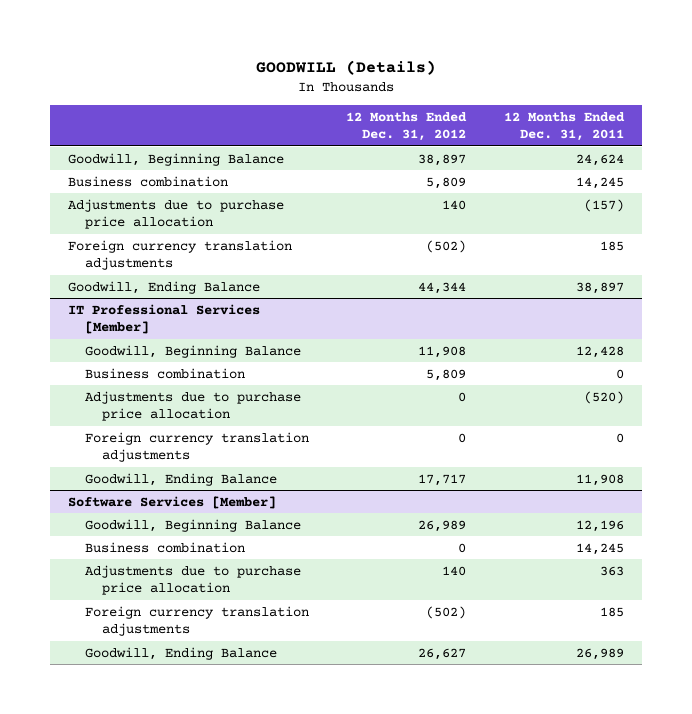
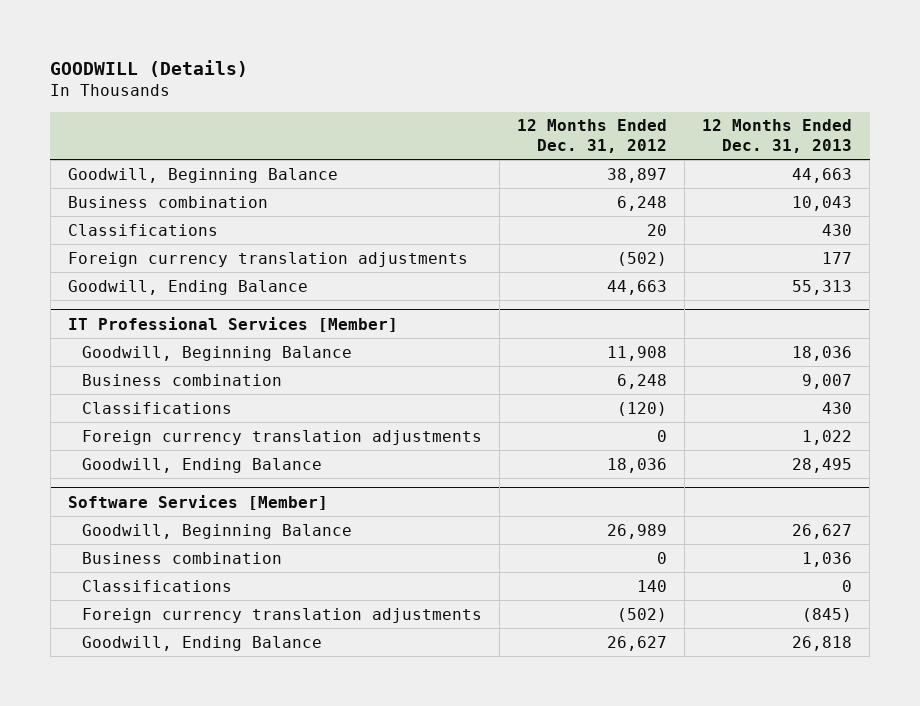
- | 12 Months Ended Dec. 31, 2012 | 12 Months Ended Dec. 31, 2011
+ | 12 Months Ended Dec. 31, 2012 | 12 Months Ended Dec. 31, 2013
- Business combination | 5,809 | 14,245
- Adjustments due to purchase price allocation | 140 | (157)
+ Business combination | 6,248 | 10,043
+ Classifications | 20 | 430
- Goodwill, Ending Balance | 44,344 | 38,897
+ Goodwill, Ending Balance | 44,663 | 55,313
@ IT Professional Services [Member]
- Business combination | 5,809 | 0
- Adjustments due to purchase price allocation | 0 | (520)
+ Business combination | 6,248 | 9,007
+ Classifications | (120) | 430
- Goodwill, Ending Balance | 17,717 | 11,908
+ Goodwill, Ending Balance | 18,036 | 28,495
@ Software Services [Member]
- Adjustments due to purchase price allocation | 140 | 363
+ Classifications | 140 | 0

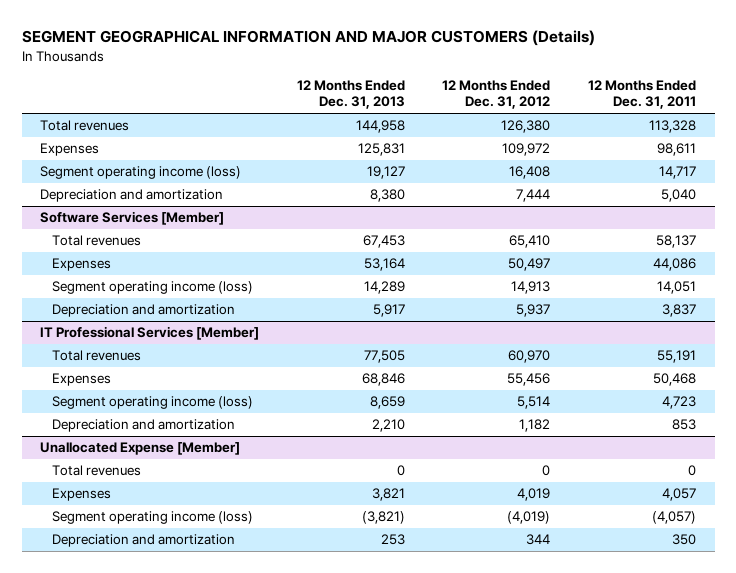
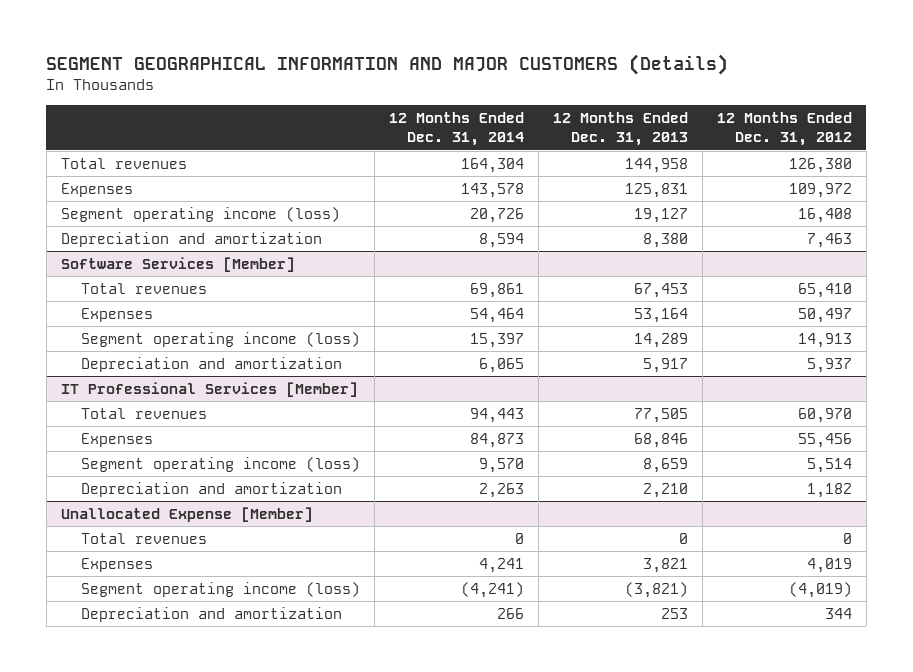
- | 12 Months Ended Dec. 31, 2013 | 12 Months Ended Dec. 31, 2012 | 12 Months Ended Dec. 31, 2011
+ | 12 Months Ended Dec. 31, 2014 | 12 Months Ended Dec. 31, 2013 | 12 Months Ended Dec. 31, 2012
- Depreciation and amortization | 8,380 | 7,444 | 5,040
+ Depreciation and amortization | 8,594 | 8,380 | 7,463

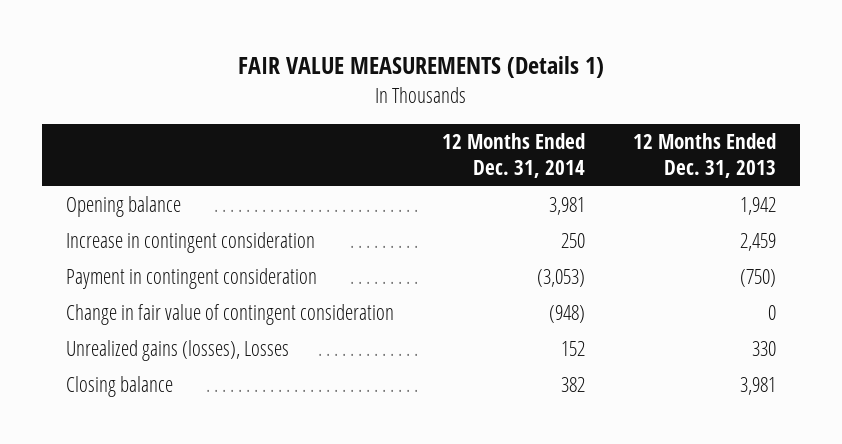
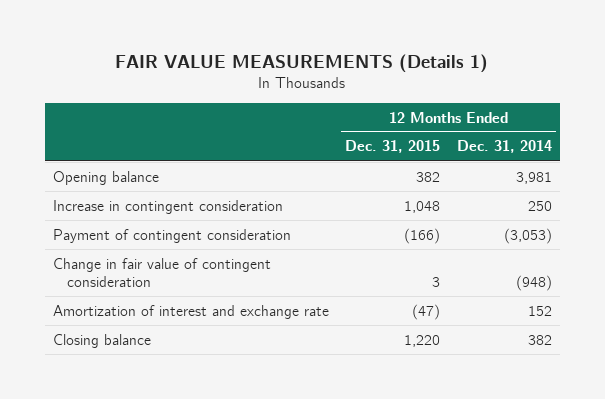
- | 12 Months Ended Dec. 31, 2014 | 12 Months Ended Dec. 31, 2013
+ | 12 Months Ended Dec. 31, 2015 | 12 Months Ended Dec. 31, 2014
- Payment in contingent consideration | (3,053) | (750)
+ Payment of contingent consideration | (166) | (3,053)
- Unrealized gains (losses), Losses | 152 | 330
+ Amortization of interest and exchange rate | (47) | 152

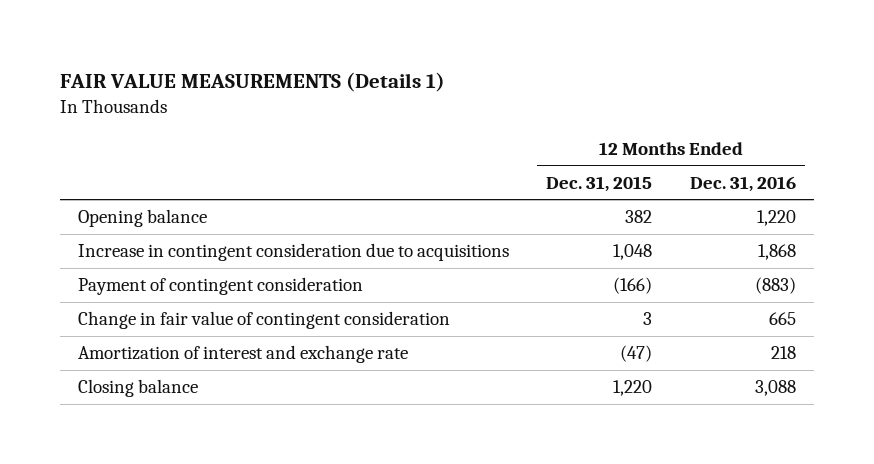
- | 12 Months Ended Dec. 31, 2015 | 12 Months Ended Dec. 31, 2014
+ | 12 Months Ended Dec. 31, 2015 | 12 Months Ended Dec. 31, 2016
- Increase in contingent consideration | 1,048 | 250
+ Increase in contingent consideration due to acquisitions | 1,048 | 1,868

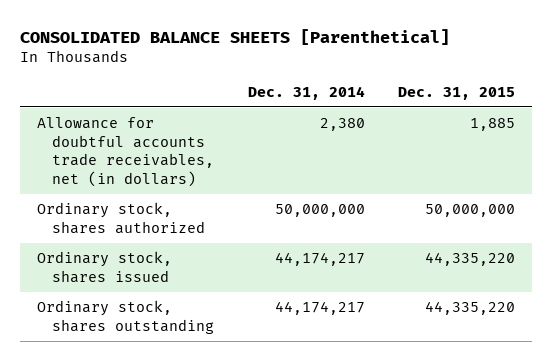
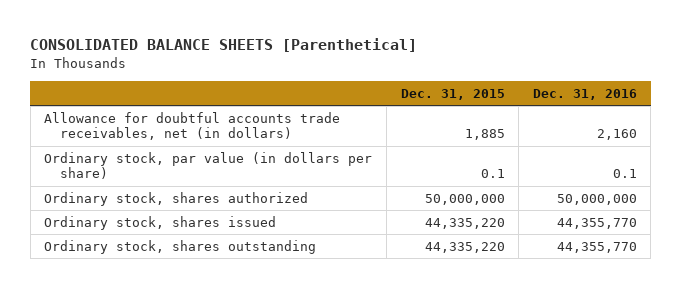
- | Dec. 31, 2014 | Dec. 31, 2015
+ | Dec. 31, 2015 | Dec. 31, 2016
+ Ordinary stock, par value (in dollars per share) | 0.1 | 0.1

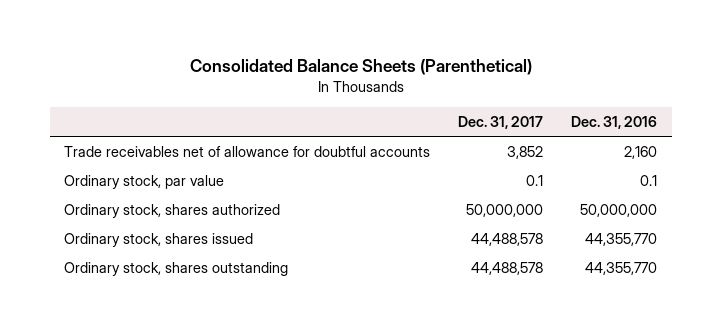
- CONSOLIDATED BALANCE SHEETS [Parenthetical]
+ Consolidated Balance Sheets (Parenthetical)
- | Dec. 31, 2015 | Dec. 31, 2016
+ | Dec. 31, 2017 | Dec. 31, 2016
- Allowance for doubtful accounts trade receivables, net (in dollars) | 1,885 | 2,160
- Ordinary stock, par value (in dollars per share) | 0.1 | 0.1
+ Trade receivables net of allowance for doubtful accounts | 3,852 | 2,160
+ Ordinary stock, par value | 0.1 | 0.1

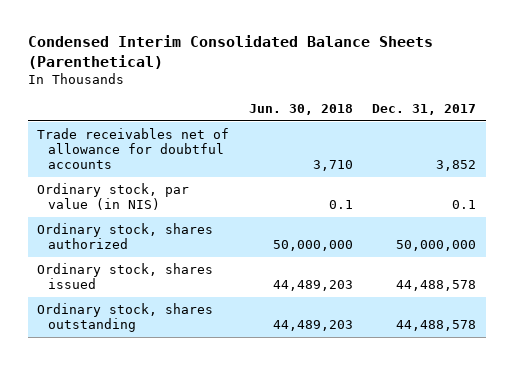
- Consolidated Balance Sheets (Parenthetical)
+ Condensed Interim Consolidated Balance Sheets (Parenthetical)
- | Dec. 31, 2017 | Dec. 31, 2016
+ | Jun. 30, 2018 | Dec. 31, 2017
- Ordinary stock, par value | 0.1 | 0.1
+ Ordinary stock, par value (in NIS) | 0.1 | 0.1

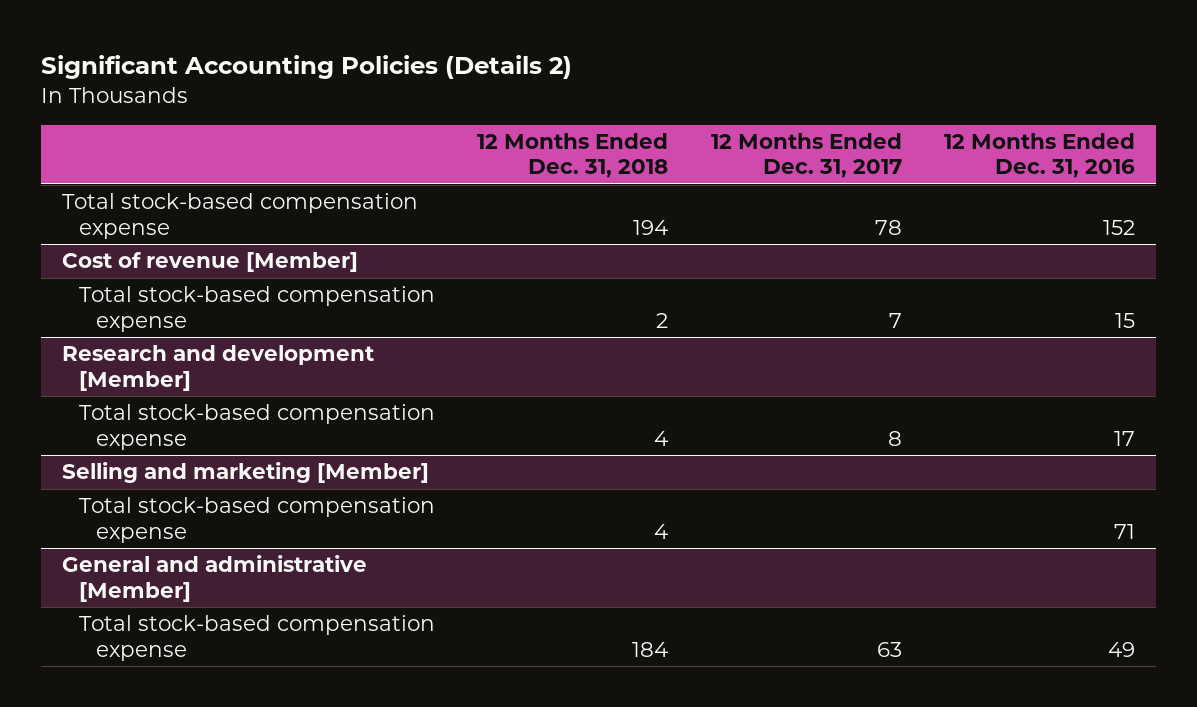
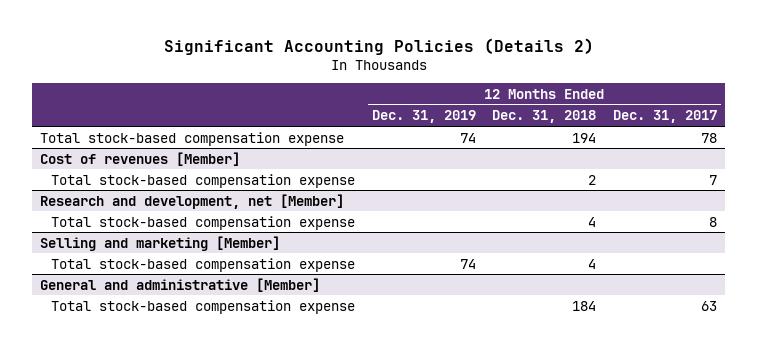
- | 12 Months Ended Dec. 31, 2018 | 12 Months Ended Dec. 31, 2017 | 12 Months Ended Dec. 31, 2016
+ | 12 Months Ended Dec. 31, 2019 | 12 Months Ended Dec. 31, 2018 | 12 Months Ended Dec. 31, 2017
- Cost of revenue [Member]
+ Cost of revenues [Member]
- Research and development [Member]
+ Research and development, net [Member]

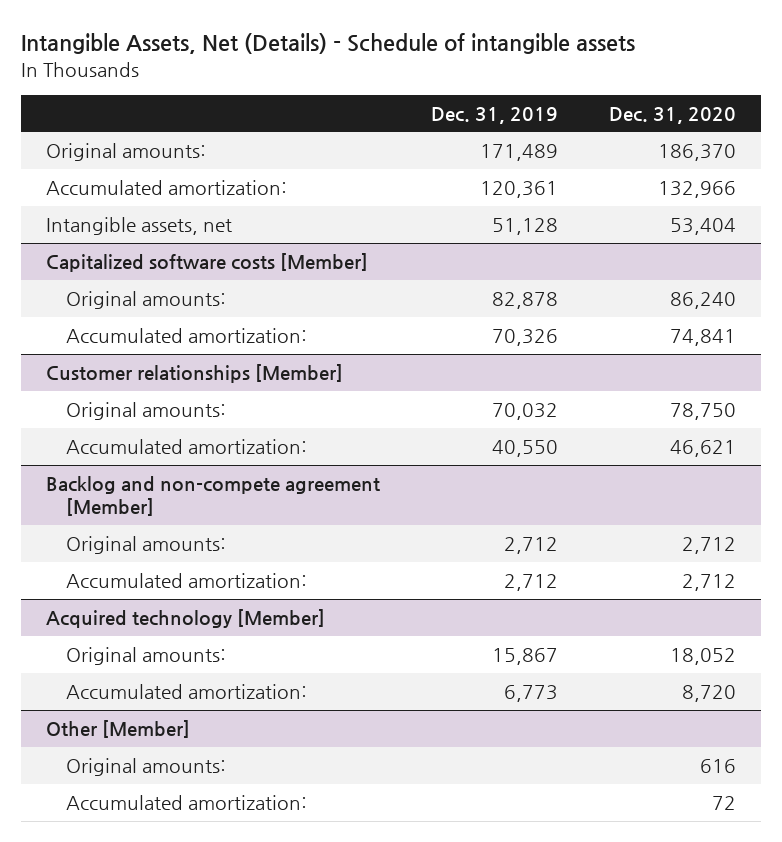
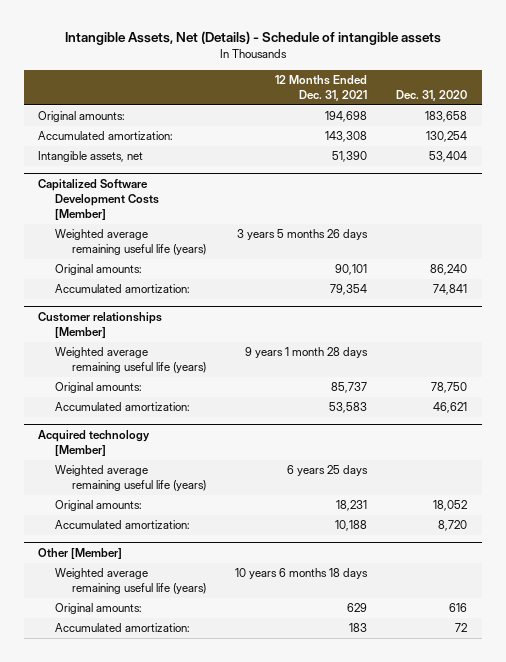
- | Dec. 31, 2019 | Dec. 31, 2020
+ | 12 Months Ended Dec. 31, 2021 | Dec. 31, 2020
- Original amounts: | 171,489 | 186,370
- Accumulated amortization: | 120,361 | 132,966
+ Original amounts: | 194,698 | 183,658
+ Accumulated amortization: | 143,308 | 130,254
- Capitalized software costs [Member]
+ Capitalized Software Development Costs [Member]
+ Weighted average remaining useful life (years) | 3 years 5 months 26 days |
@ Customer relationships [Member]
+ Weighted average remaining useful life (years) | 9 years 1 month 28 days |
- Backlog and non-compete agreement [Member]
- Original amounts: | 2,712 | 2,712
- Accumulated amortization: | 2,712 | 2,712
@ Acquired technology [Member]
+ Weighted average remaining useful life (years) | 6 years 25 days |
@ Other [Member]
+ Weighted average remaining useful life (years) | 10 years 6 months 18 days |

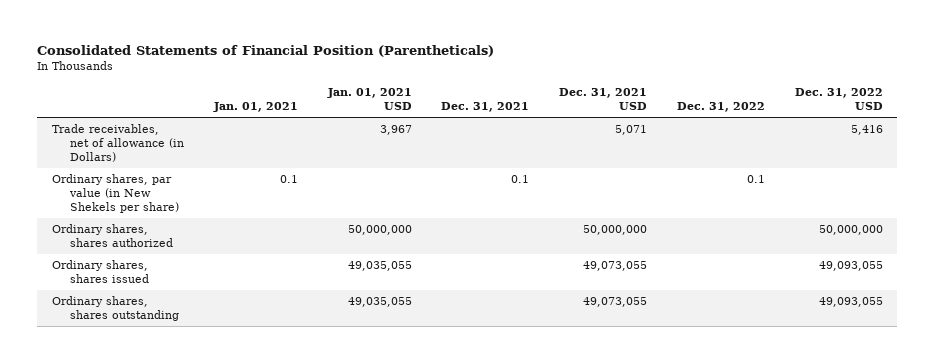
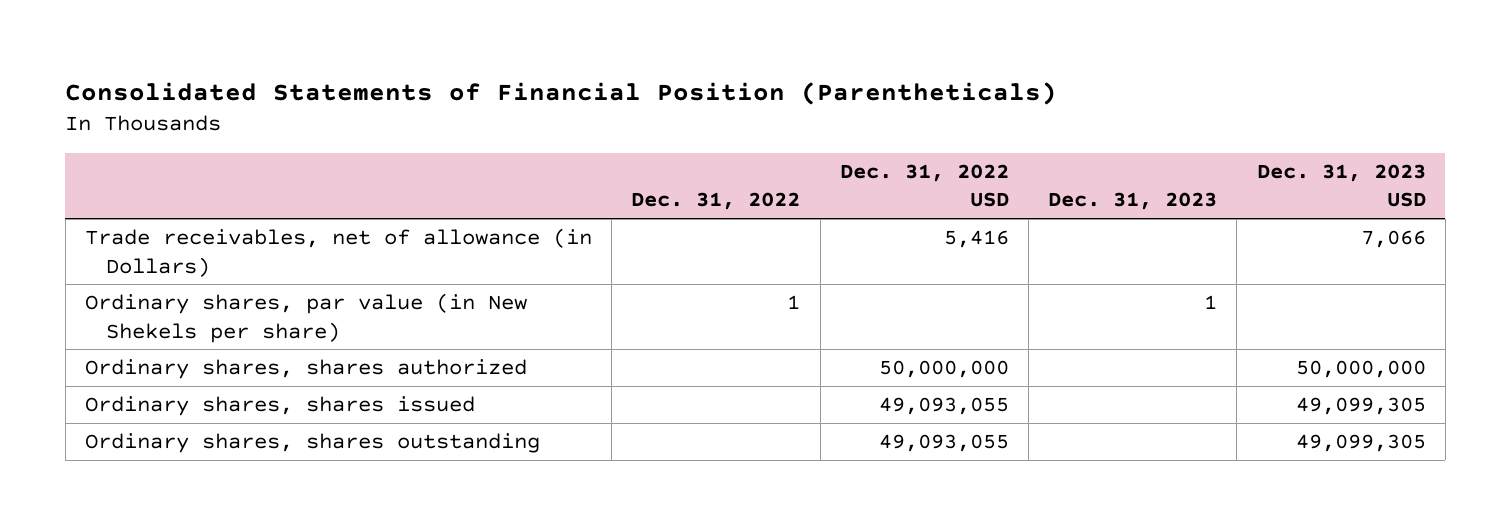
- | Jan. 01, 2021 | Jan. 01, 2021 USD | Dec. 31, 2021 | Dec. 31, 2021 USD | Dec. 31, 2022 | Dec. 31, 2022 USD
+ | Dec. 31, 2022 | Dec. 31, 2022 USD | Dec. 31, 2023 | Dec. 31, 2023 USD
- Ordinary shares, par value (in New Shekels per share) | 0.1 | | 0.1 | | 0.1 |
+ Ordinary shares, par value (in New Shekels per share) | 1 | | 1 |

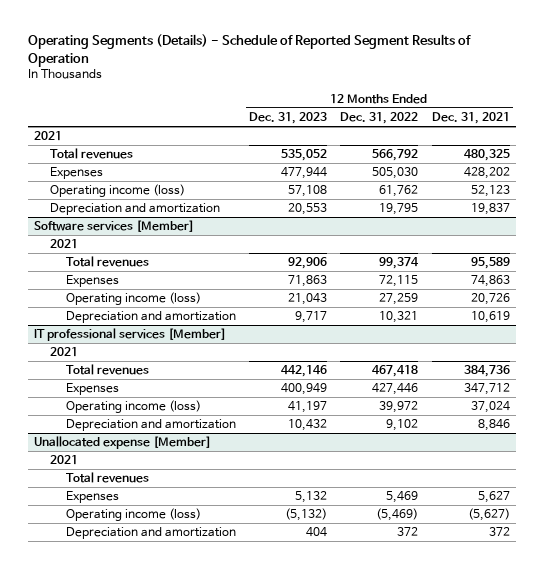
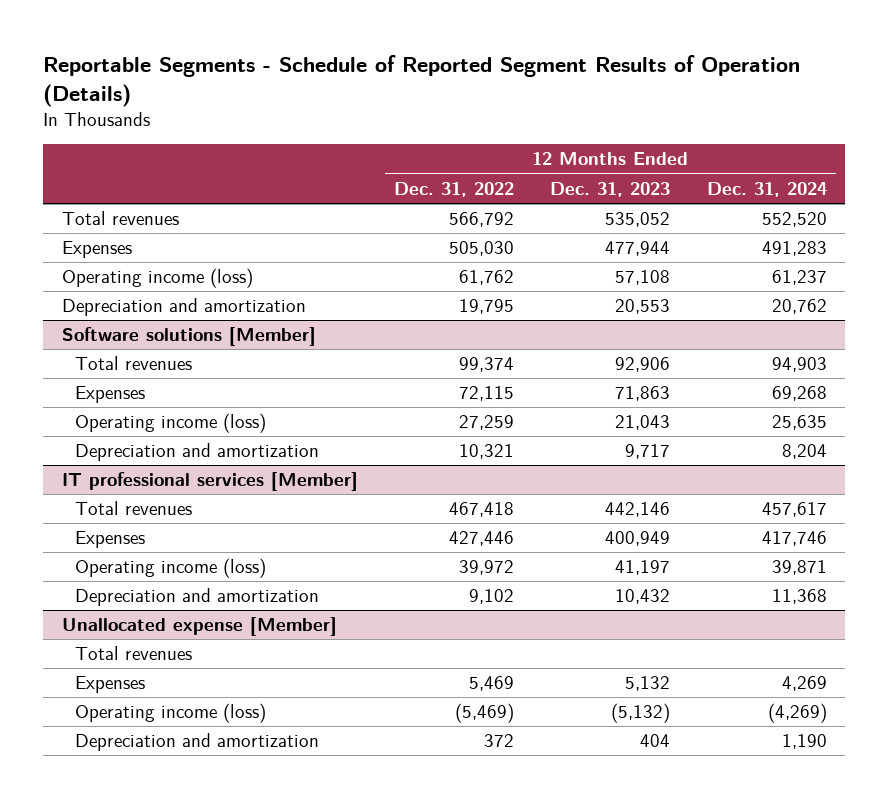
- Operating Segments (Details) - Schedule of Reported Segment Results of Operation
+ Reportable Segments - Schedule of Reported Segment Results of Operation (Details)
- | 12 Months Ended Dec. 31, 2023 | 12 Months Ended Dec. 31, 2022 | 12 Months Ended Dec. 31, 2021
+ | 12 Months Ended Dec. 31, 2022 | 12 Months Ended Dec. 31, 2023 | 12 Months Ended Dec. 31, 2024
- 2021
- Software services [Member]
- 2021
+ Software solutions [Member]
@ IT professional services [Member]
- 2021
@ Unallocated expense [Member]
- 2021

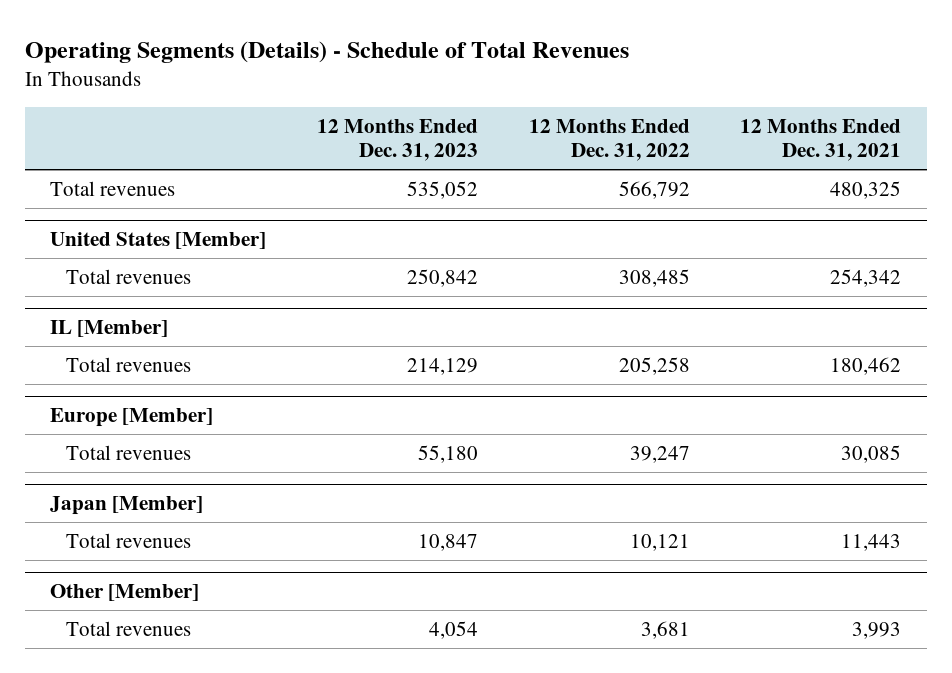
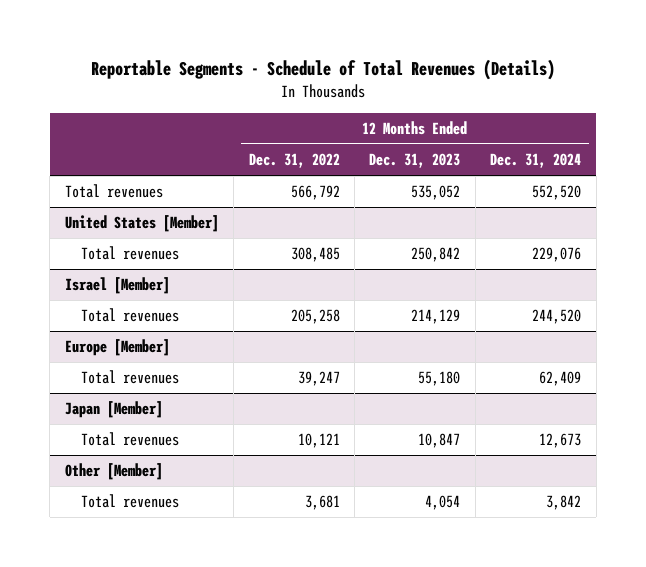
- Operating Segments (Details) - Schedule of Total Revenues
+ Reportable Segments - Schedule of Total Revenues (Details)
- | 12 Months Ended Dec. 31, 2023 | 12 Months Ended Dec. 31, 2022 | 12 Months Ended Dec. 31, 2021
+ | 12 Months Ended Dec. 31, 2022 | 12 Months Ended Dec. 31, 2023 | 12 Months Ended Dec. 31, 2024
- IL [Member]
+ Israel [Member]

